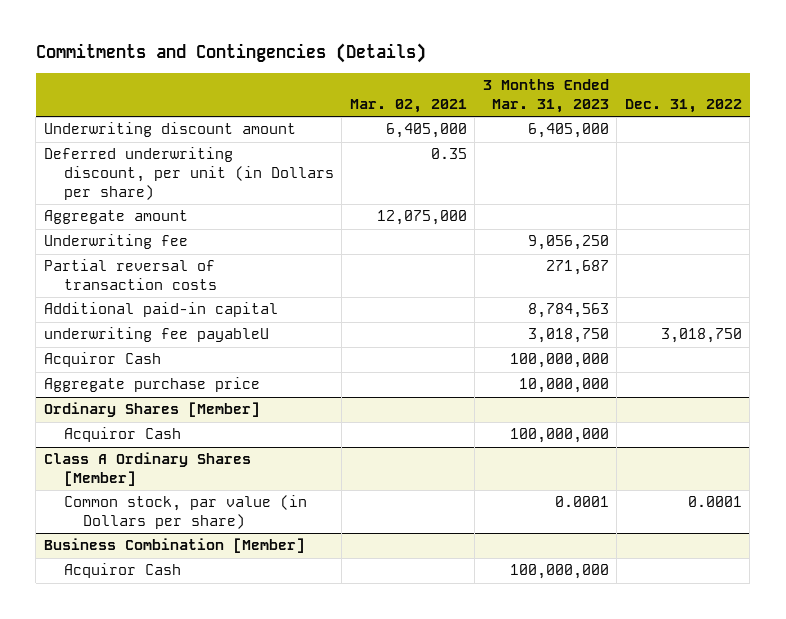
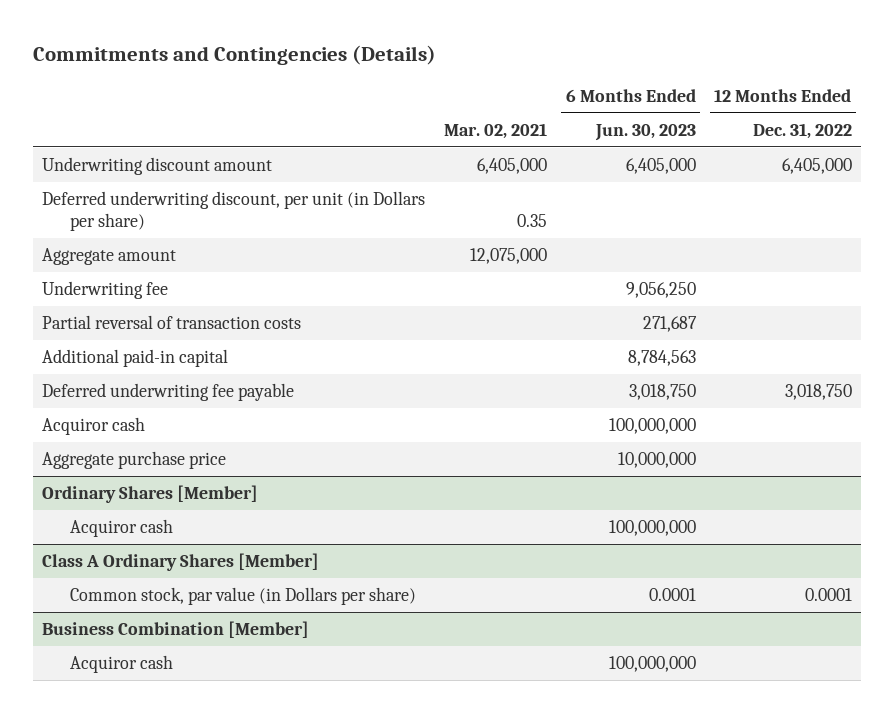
- | Mar. 02, 2021 | 3 Months Ended Mar. 31, 2023 | Dec. 31, 2022
+ | Mar. 02, 2021 | 6 Months Ended Jun. 30, 2023 | 12 Months Ended Dec. 31, 2022
- underwriting fee payableU | | 3,018,750 | 3,018,750
- Acquiror Cash | | 100,000,000 |
+ Deferred underwriting fee payable | | 3,018,750 | 3,018,750
+ Acquiror cash | | 100,000,000 |
@ Ordinary Shares [Member]
- Acquiror Cash | | 100,000,000 |
+ Acquiror cash | | 100,000,000 |
@ Business Combination [Member]
- Acquiror Cash | | 100,000,000 |
+ Acquiror cash | | 100,000,000 |

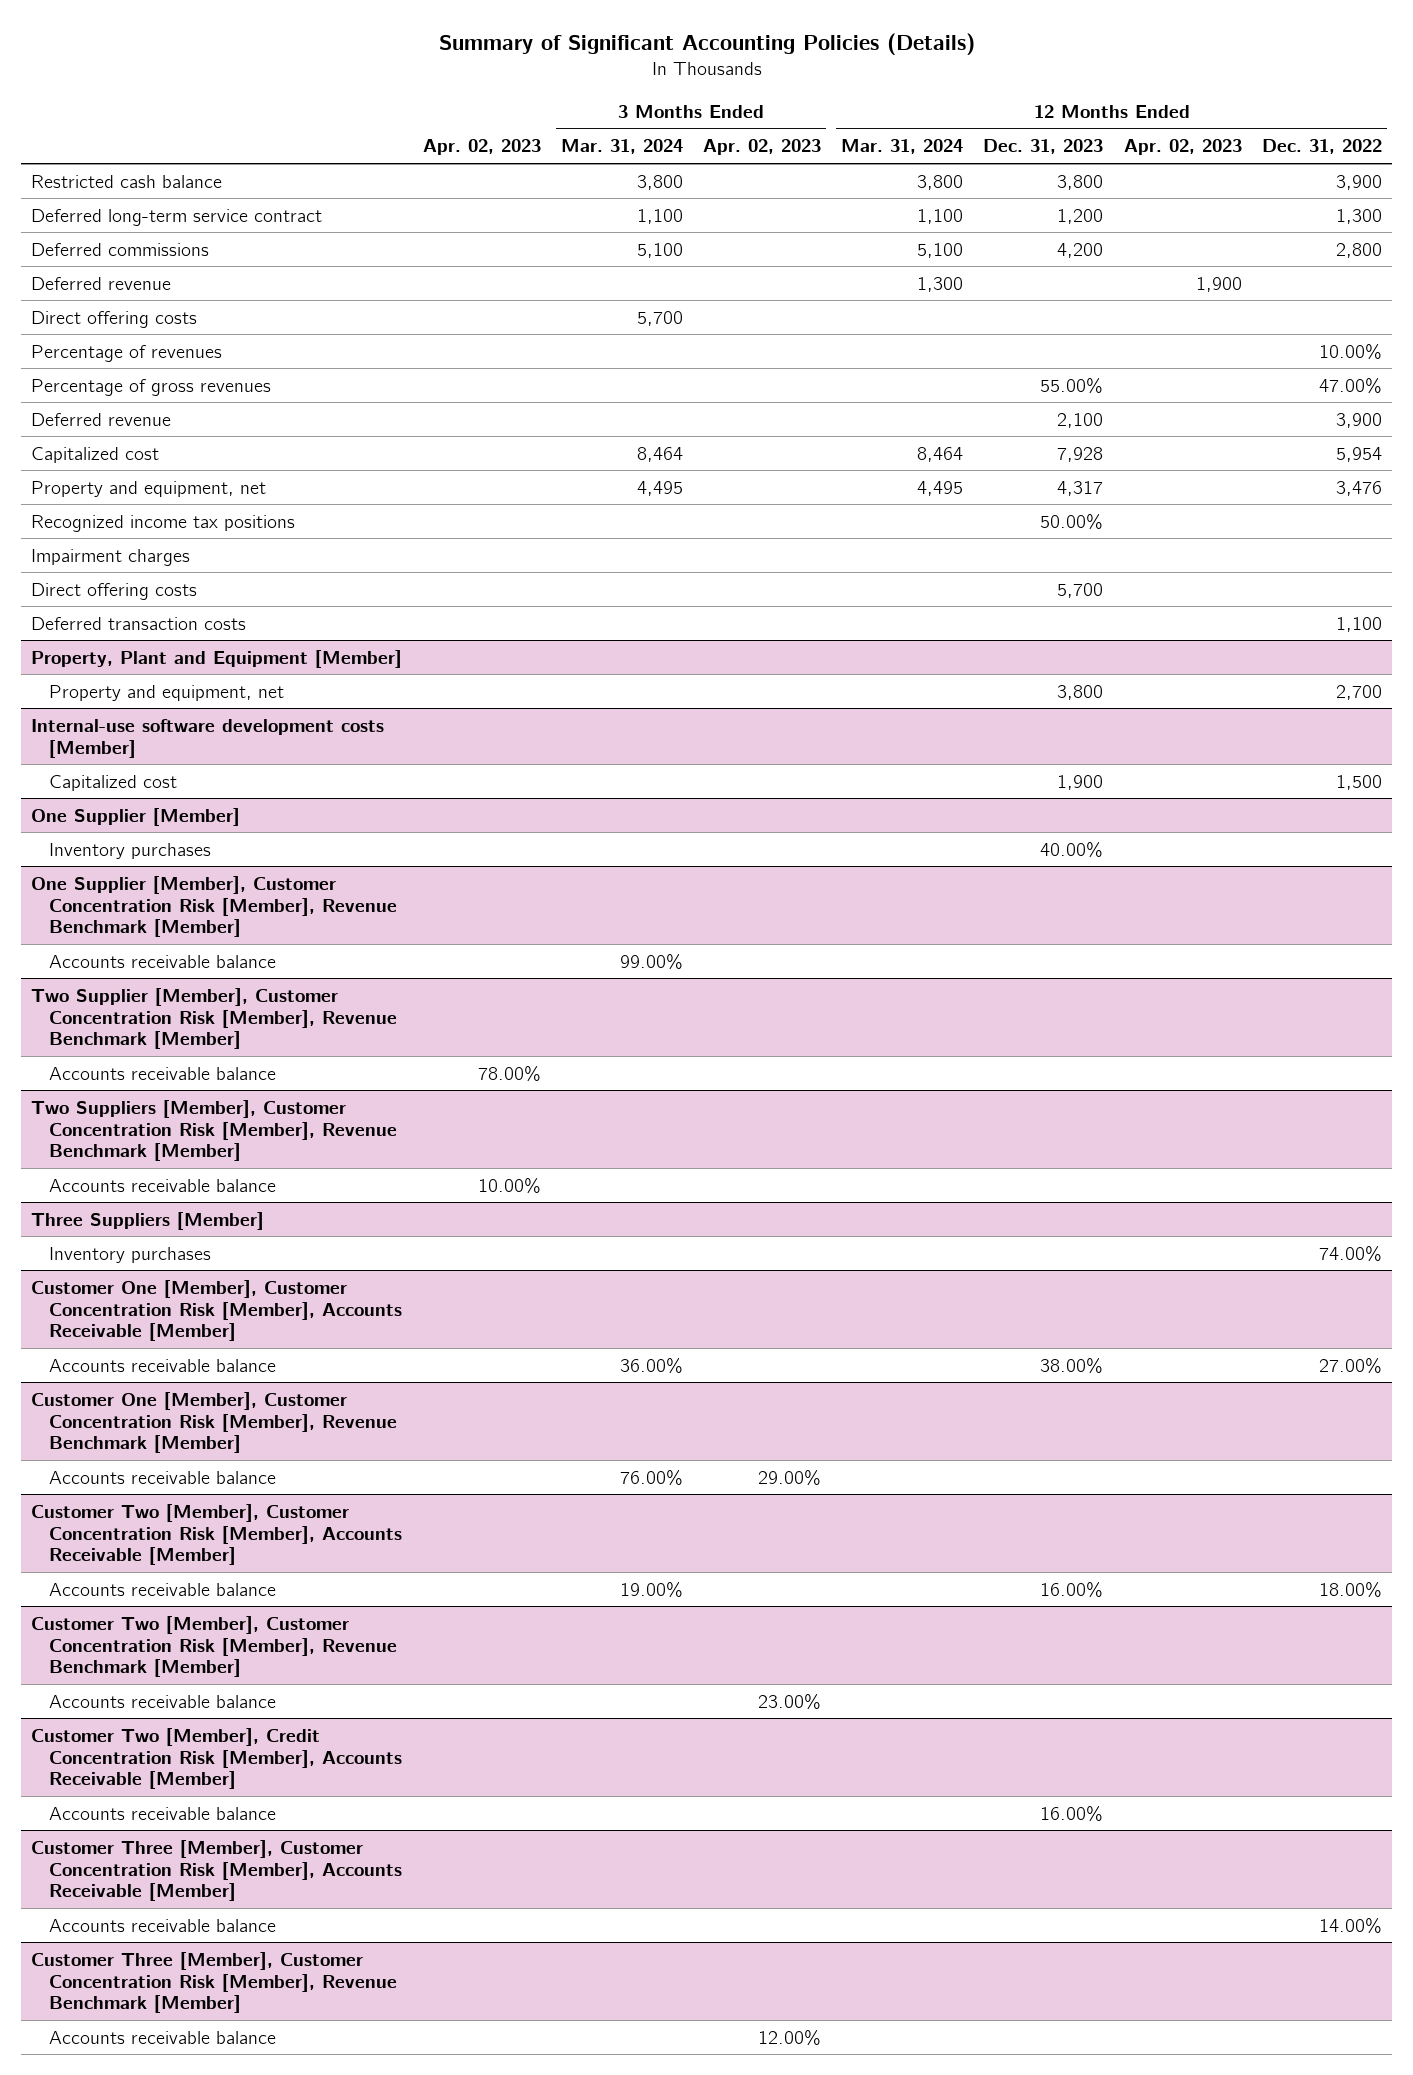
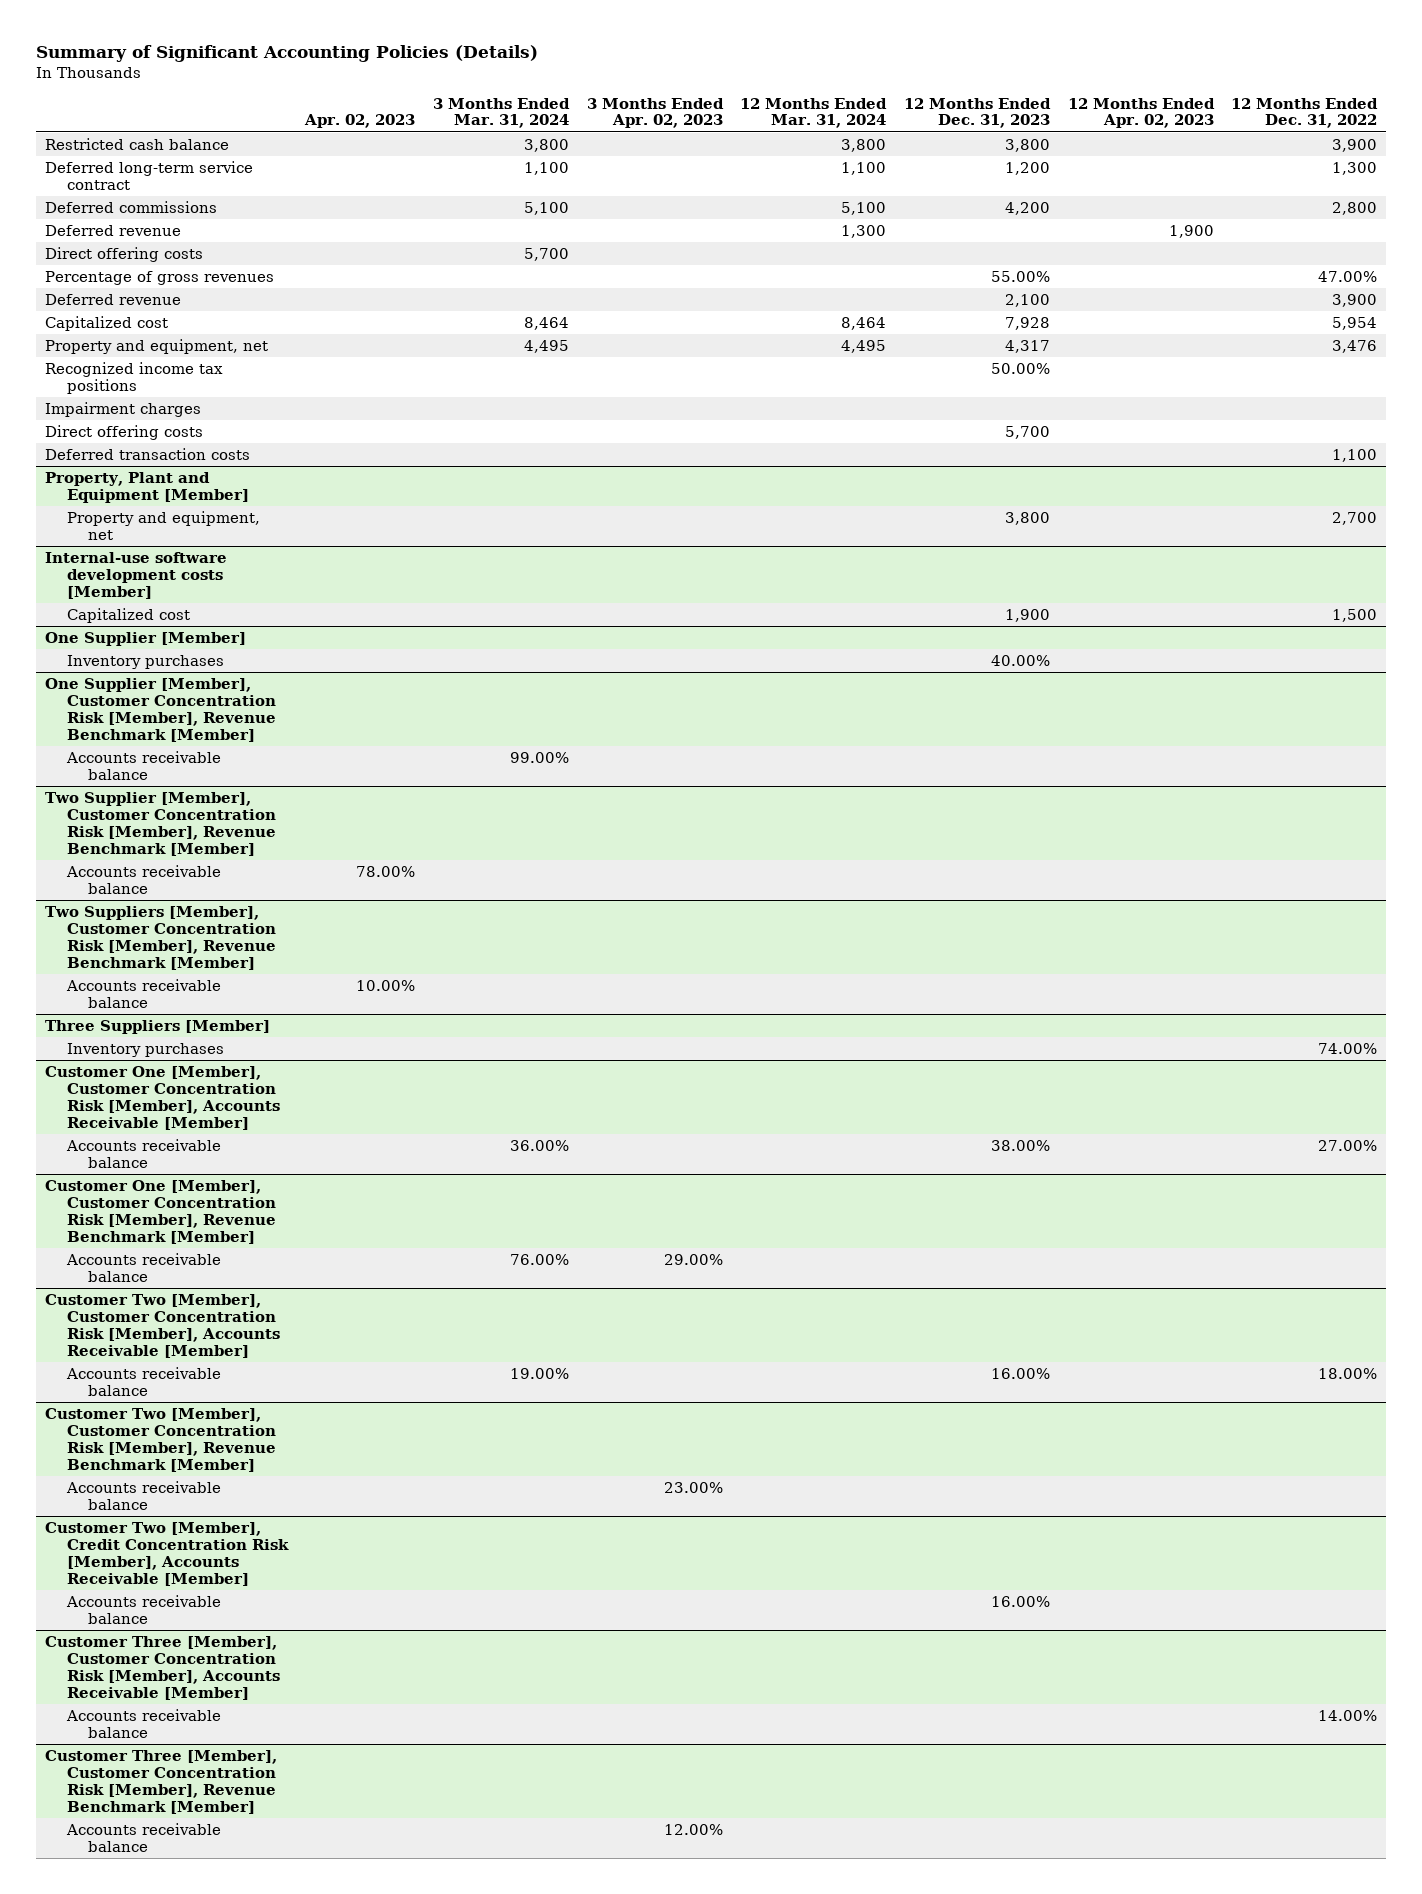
- Percentage of revenues | | | | | | | 10.00%

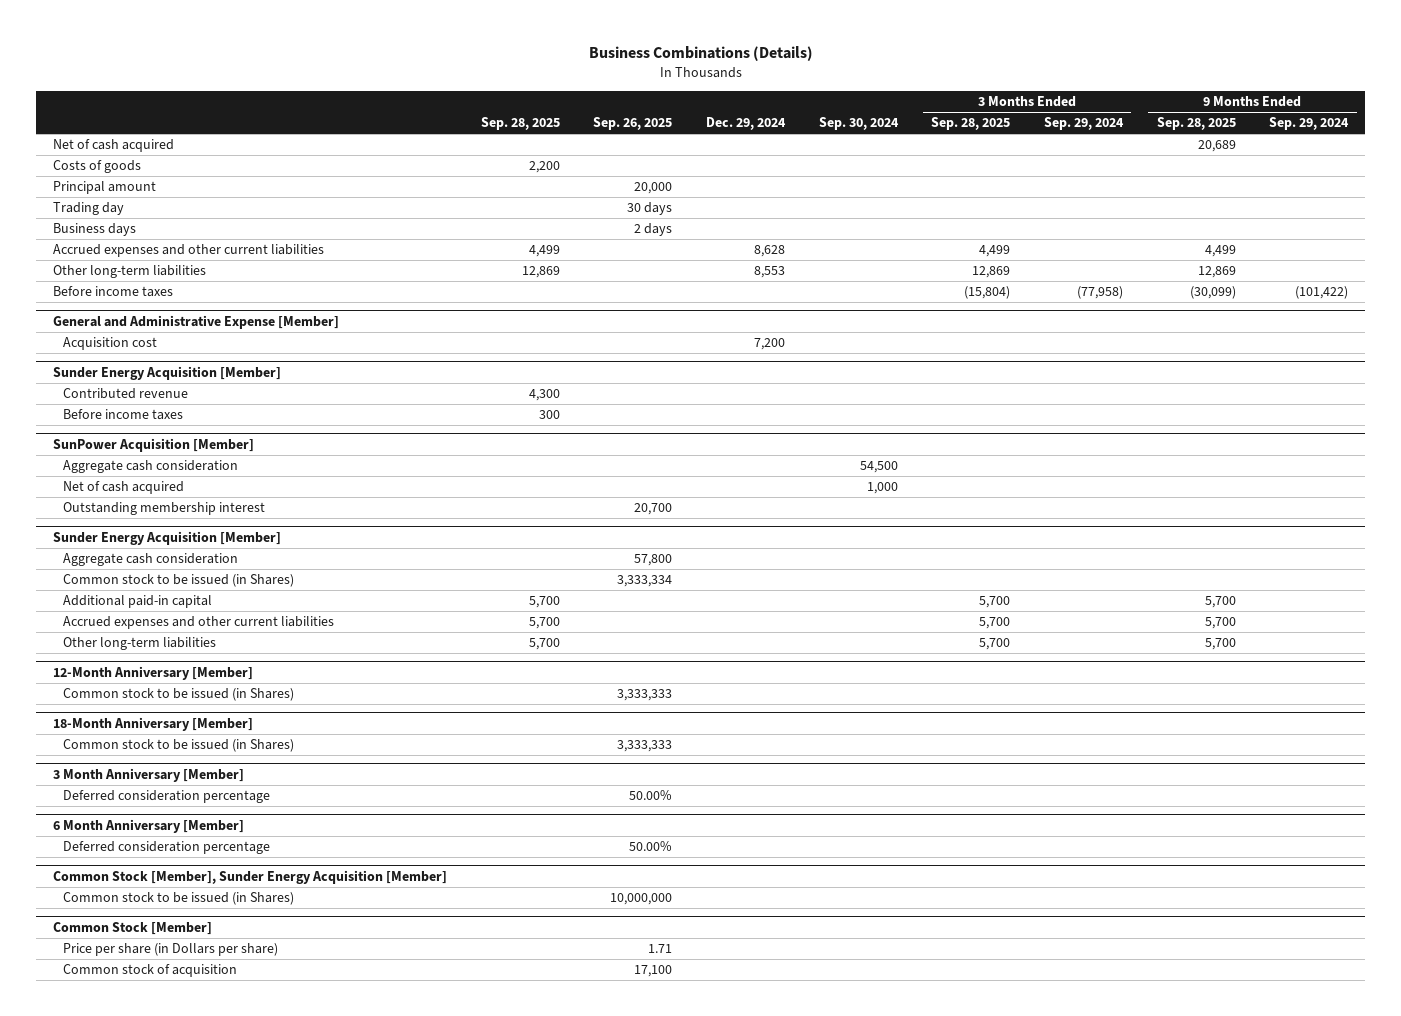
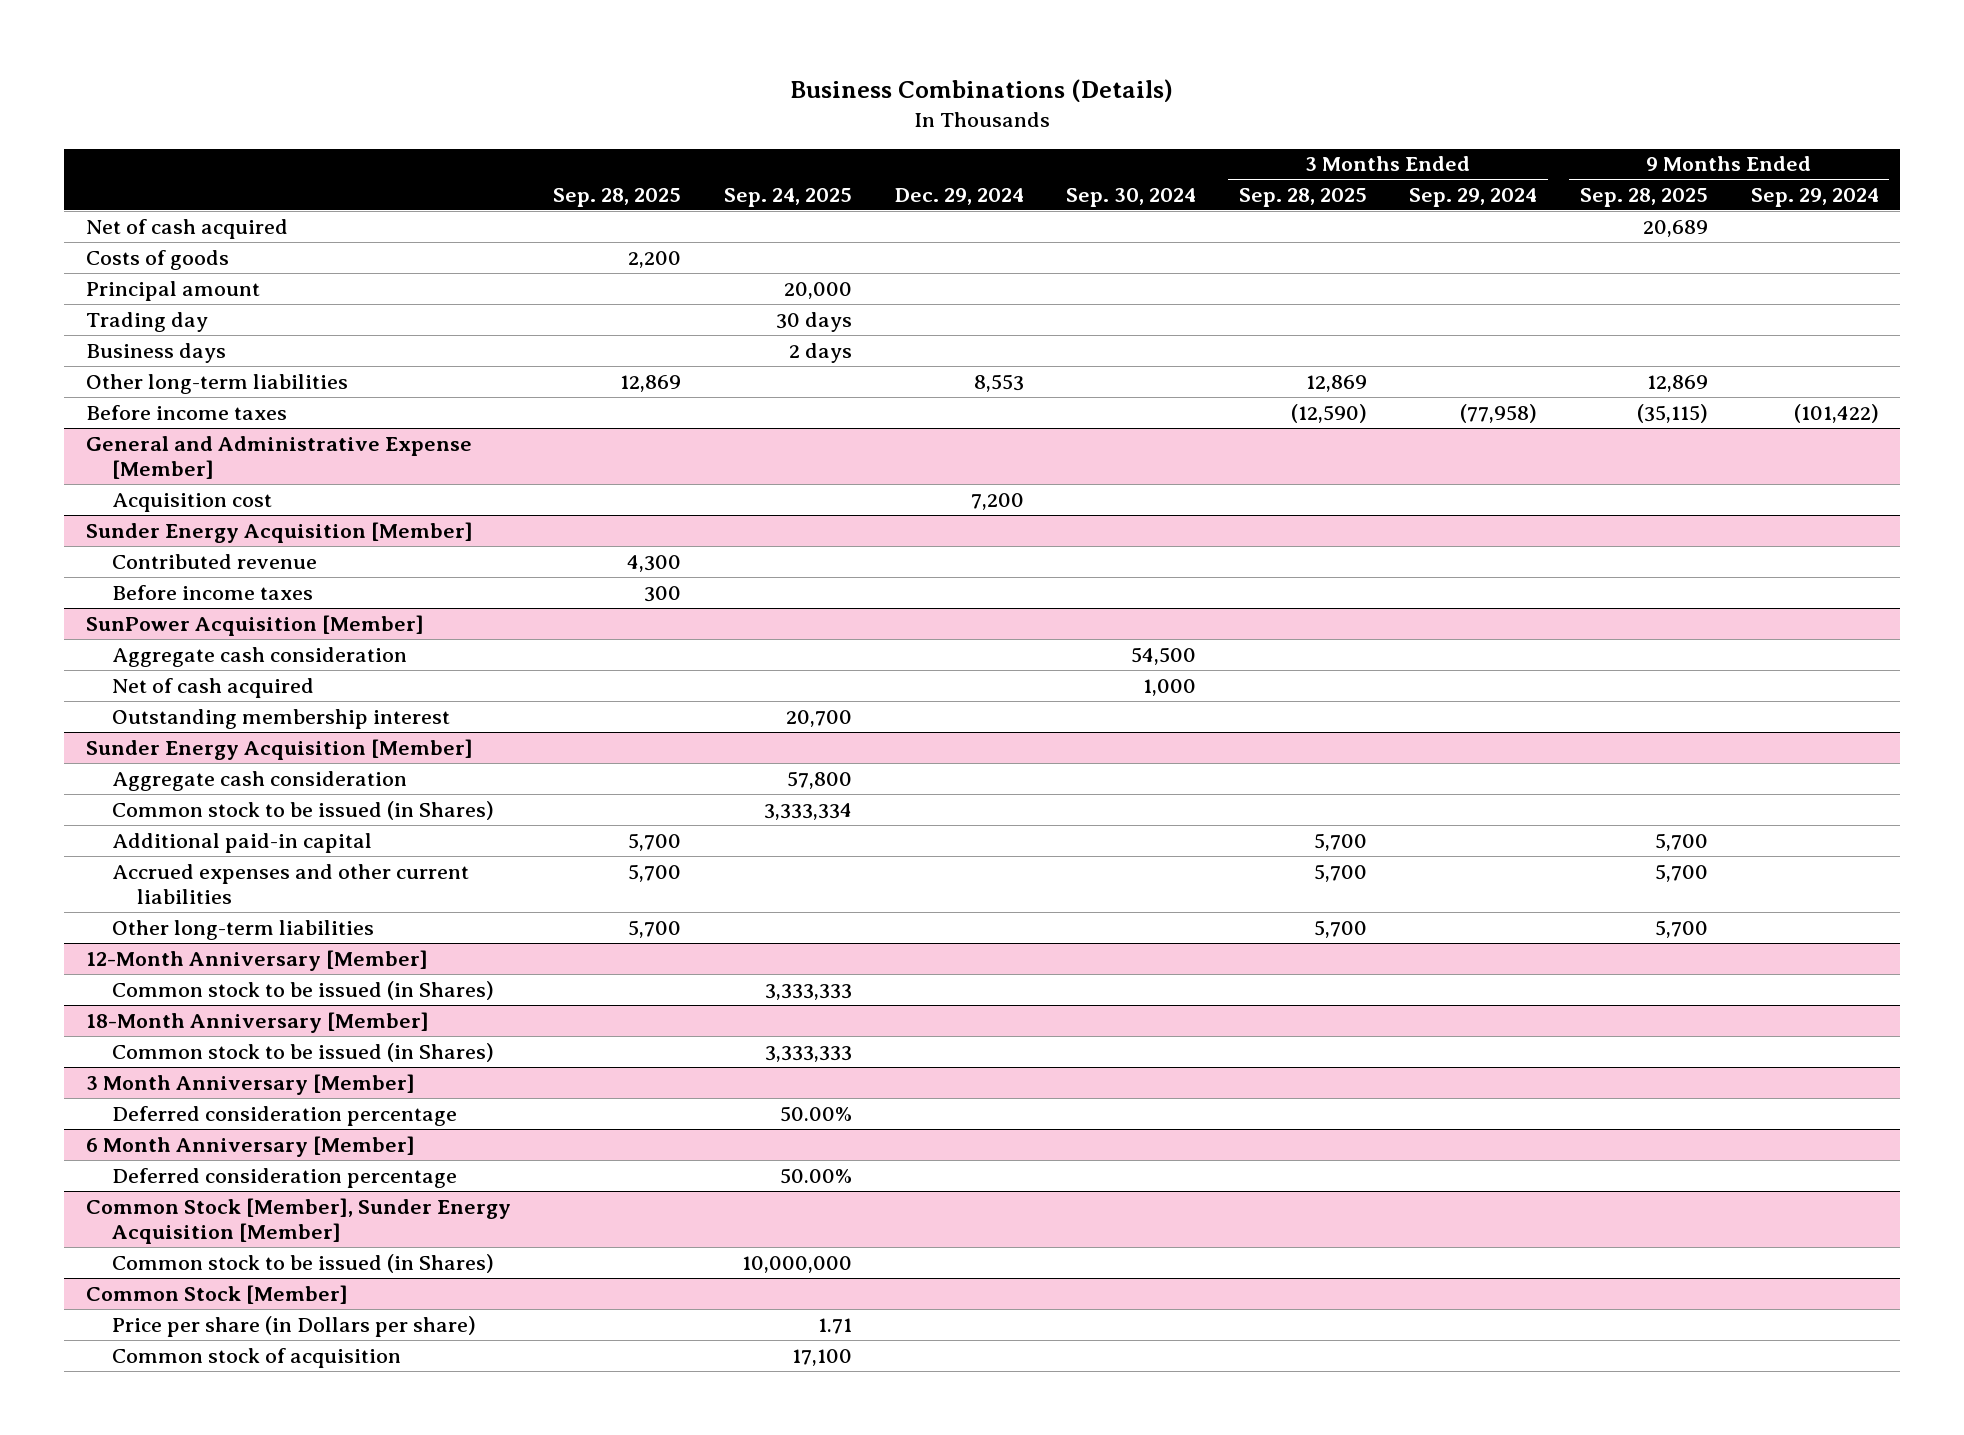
- | Sep. 28, 2025 | Sep. 26, 2025 | Dec. 29, 2024 | Sep. 30, 2024 | 3 Months Ended Sep. 28, 2025 | 3 Months Ended Sep. 29, 2024 | 9 Months Ended Sep. 28, 2025 | 9 Months Ended Sep. 29, 2024
+ | Sep. 28, 2025 | Sep. 24, 2025 | Dec. 29, 2024 | Sep. 30, 2024 | 3 Months Ended Sep. 28, 2025 | 3 Months Ended Sep. 29, 2024 | 9 Months Ended Sep. 28, 2025 | 9 Months Ended Sep. 29, 2024
- Accrued expenses and other current liabilities | 4,499 | | 8,628 | | 4,499 | | 4,499 |
- Before income taxes | | | | | (15,804) | (77,958) | (30,099) | (101,422)
+ Before income taxes | | | | | (12,590) | (77,958) | (35,115) | (101,422)

